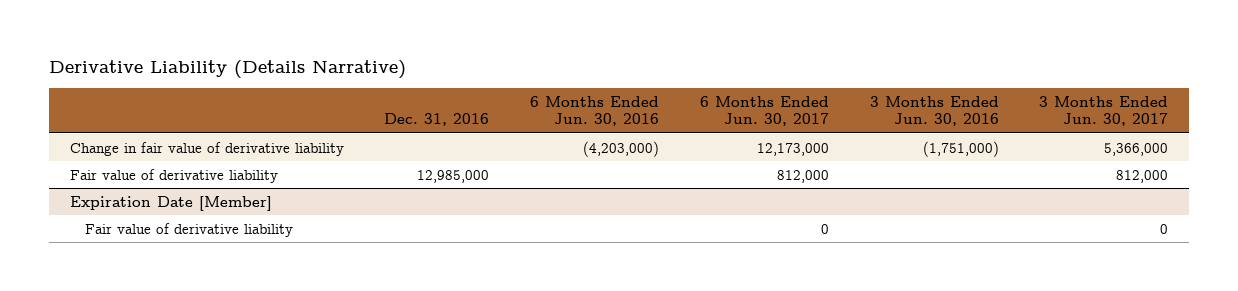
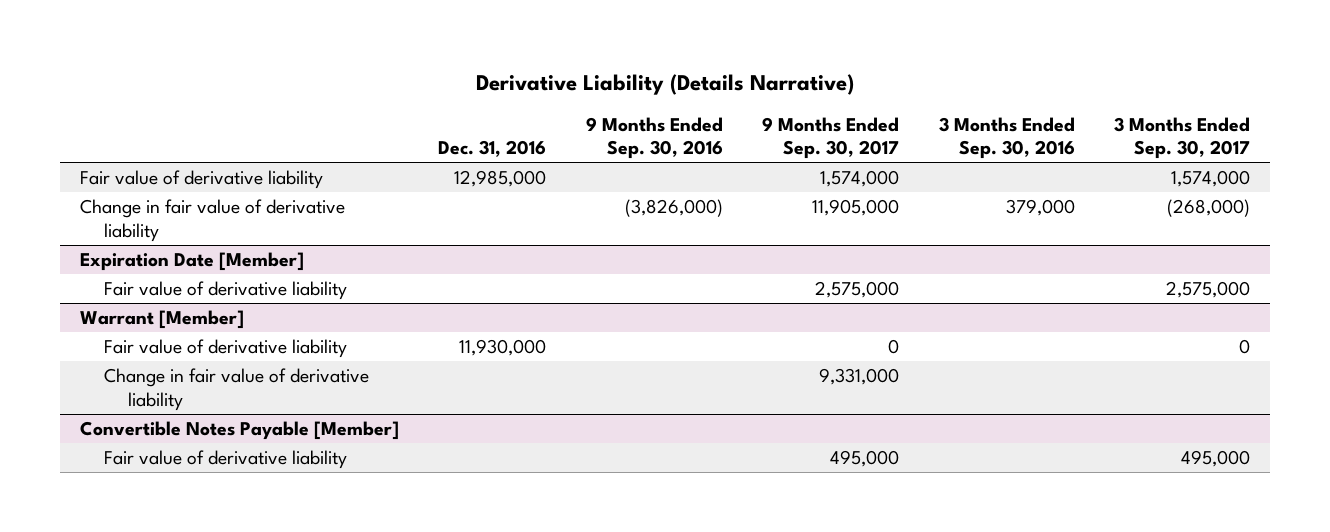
- | Dec. 31, 2016 | 6 Months Ended Jun. 30, 2016 | 6 Months Ended Jun. 30, 2017 | 3 Months Ended Jun. 30, 2016 | 3 Months Ended Jun. 30, 2017
+ | Dec. 31, 2016 | 9 Months Ended Sep. 30, 2016 | 9 Months Ended Sep. 30, 2017 | 3 Months Ended Sep. 30, 2016 | 3 Months Ended Sep. 30, 2017
moved down: Change in fair value of derivative liability | | (3,826,000) | 11,905,000 | 379,000 | (268,000)
+ Warrant [Member]
+ Fair value of derivative liability | 11,930,000 | | 0 | | 0
+ Change in fair value of derivative liability | | | 9,331,000 | |
+ Convertible Notes Payable [Member]
+ Fair value of derivative liability | | | 495,000 | | 495,000

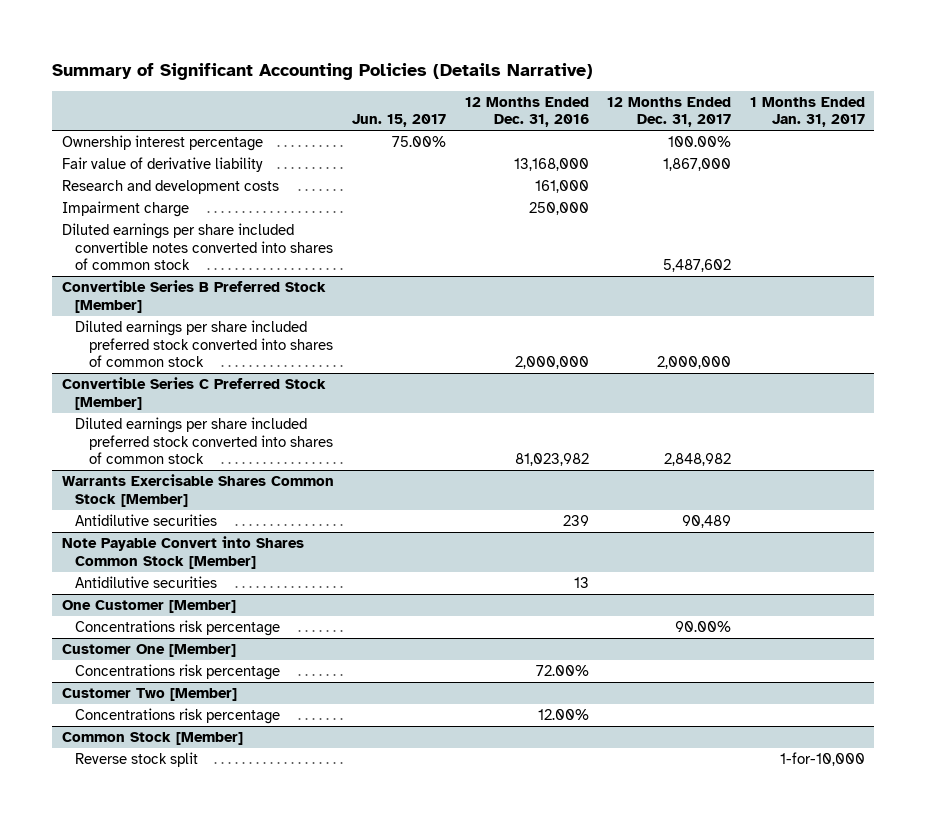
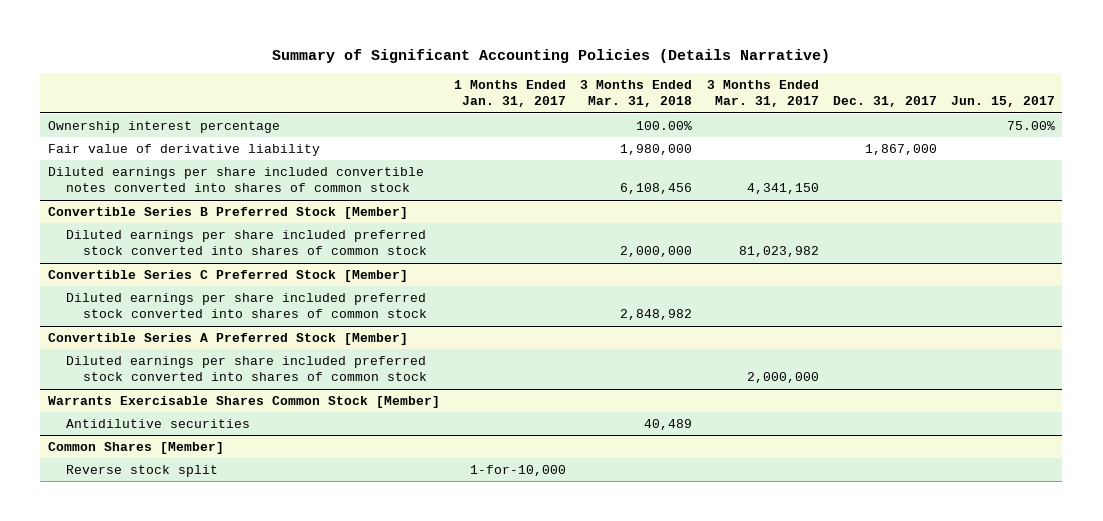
- | Jun. 15, 2017 | 12 Months Ended Dec. 31, 2016 | 12 Months Ended Dec. 31, 2017 | 1 Months Ended Jan. 31, 2017
+ | 1 Months Ended Jan. 31, 2017 | 3 Months Ended Mar. 31, 2018 | 3 Months Ended Mar. 31, 2017 | Dec. 31, 2017 | Jun. 15, 2017
- Research and development costs | | 161,000 | |
- Impairment charge | | 250,000 | |
+ Convertible Series A Preferred Stock [Member]
+ Diluted earnings per share included preferred stock converted into shares of common stock | | | 2,000,000 | |
- Note Payable Convert into Shares Common Stock [Member]
- Antidilutive securities | | 13 | |
- One Customer [Member]
- Concentrations risk percentage | | | 90.00% |
- Customer One [Member]
- Concentrations risk percentage | | 72.00% | |
- Customer Two [Member]
- Concentrations risk percentage | | 12.00% | |
- Common Stock [Member]
+ Common Shares [Member]

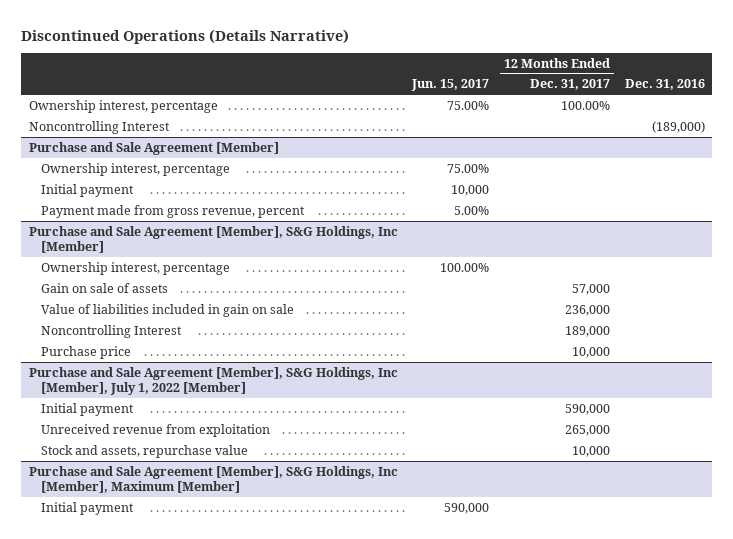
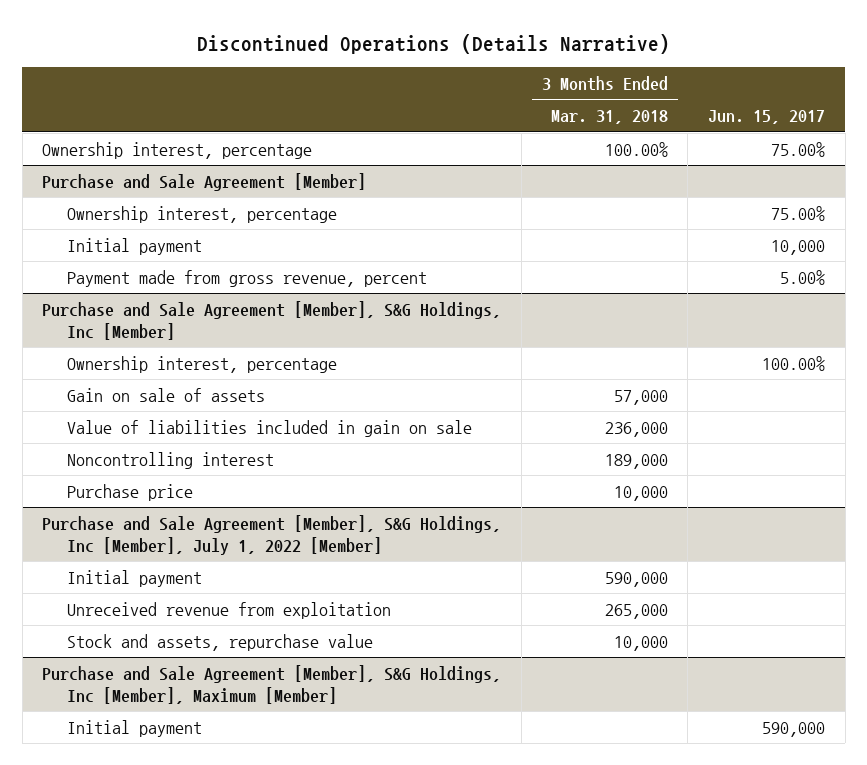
- | Jun. 15, 2017 | 12 Months Ended Dec. 31, 2017 | Dec. 31, 2016
+ | 3 Months Ended Mar. 31, 2018 | Jun. 15, 2017
- Noncontrolling Interest | | | (189,000)
@ Purchase and Sale Agreement [Member], S&G Holdings, Inc [Member]
- Noncontrolling Interest | | 189,000 |
+ Noncontrolling interest | 189,000 |

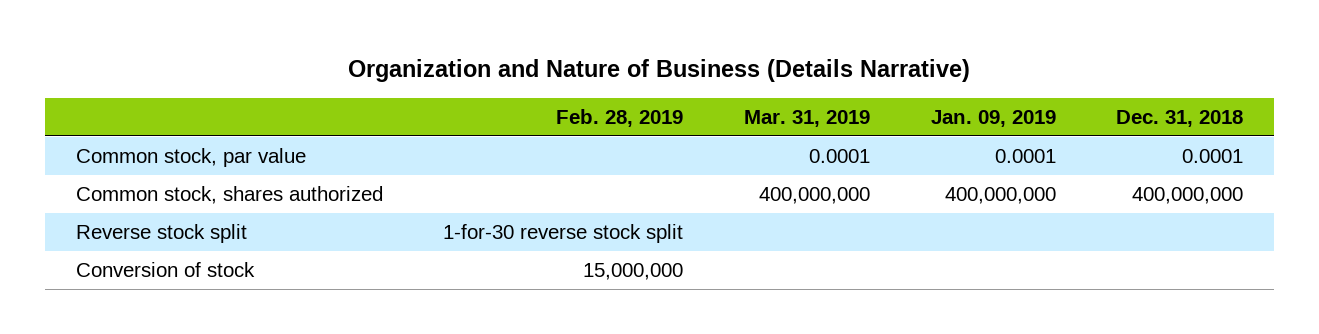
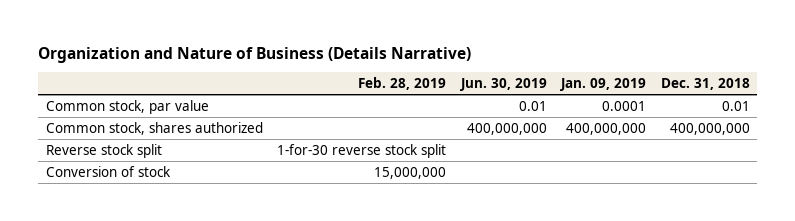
- | Feb. 28, 2019 | Mar. 31, 2019 | Jan. 09, 2019 | Dec. 31, 2018
+ | Feb. 28, 2019 | Jun. 30, 2019 | Jan. 09, 2019 | Dec. 31, 2018
- Common stock, par value | | 0.0001 | 0.0001 | 0.0001
+ Common stock, par value | | 0.01 | 0.0001 | 0.01

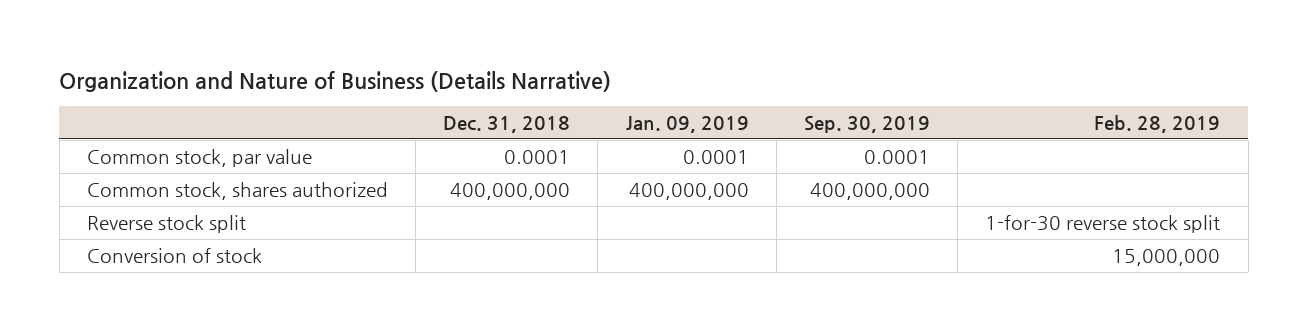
- | Feb. 28, 2019 | Jun. 30, 2019 | Jan. 09, 2019 | Dec. 31, 2018
+ | Dec. 31, 2018 | Jan. 09, 2019 | Sep. 30, 2019 | Feb. 28, 2019
- Common stock, par value | | 0.01 | 0.0001 | 0.01
+ Common stock, par value | 0.0001 | 0.0001 | 0.0001 |

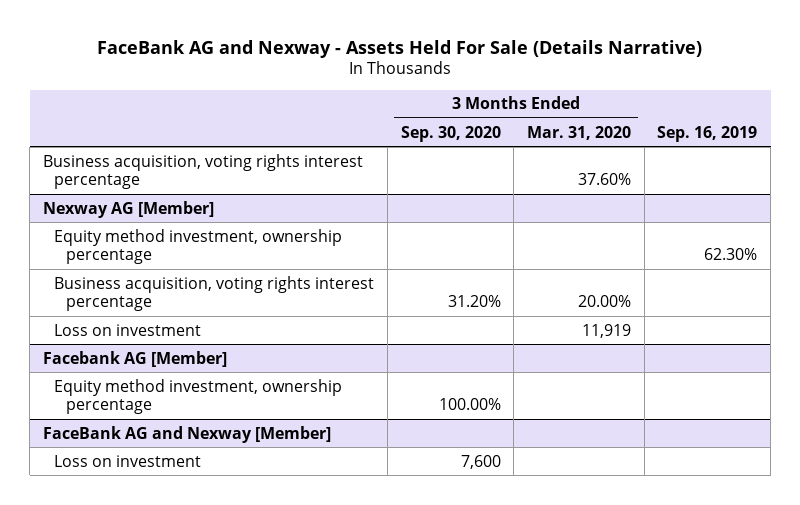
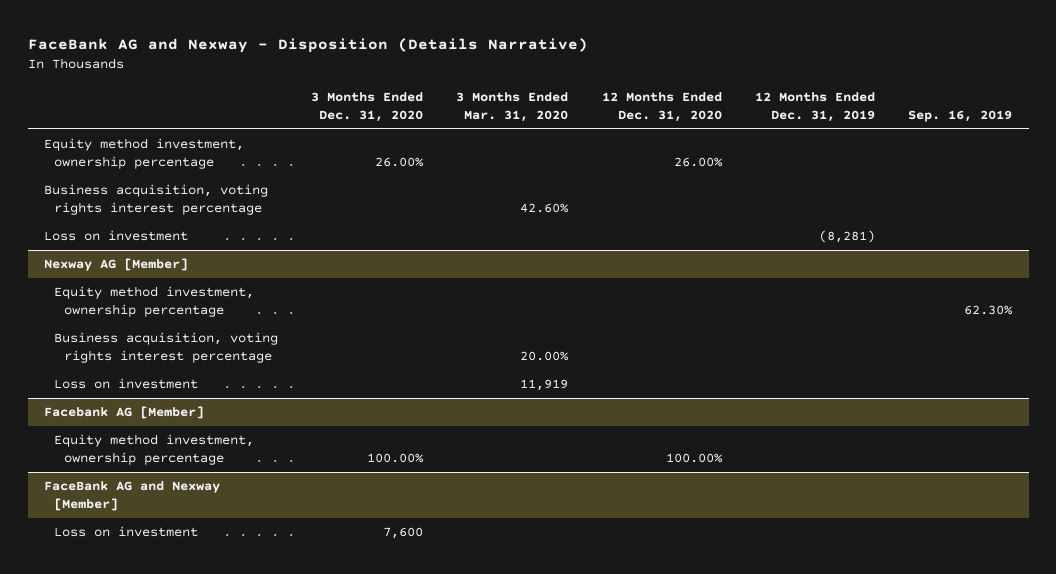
- FaceBank AG and Nexway - Assets Held For Sale (Details Narrative)
+ FaceBank AG and Nexway - Disposition (Details Narrative)
- | 3 Months Ended Sep. 30, 2020 | 3 Months Ended Mar. 31, 2020 | Sep. 16, 2019
+ | 3 Months Ended Dec. 31, 2020 | 3 Months Ended Mar. 31, 2020 | 12 Months Ended Dec. 31, 2020 | 12 Months Ended Dec. 31, 2019 | Sep. 16, 2019
- Business acquisition, voting rights interest percentage | | 37.60% |
+ Equity method investment, ownership percentage | 26.00% | | 26.00% | |
+ Business acquisition, voting rights interest percentage | | 42.60% | | |
+ Loss on investment | | | | (8,281) |

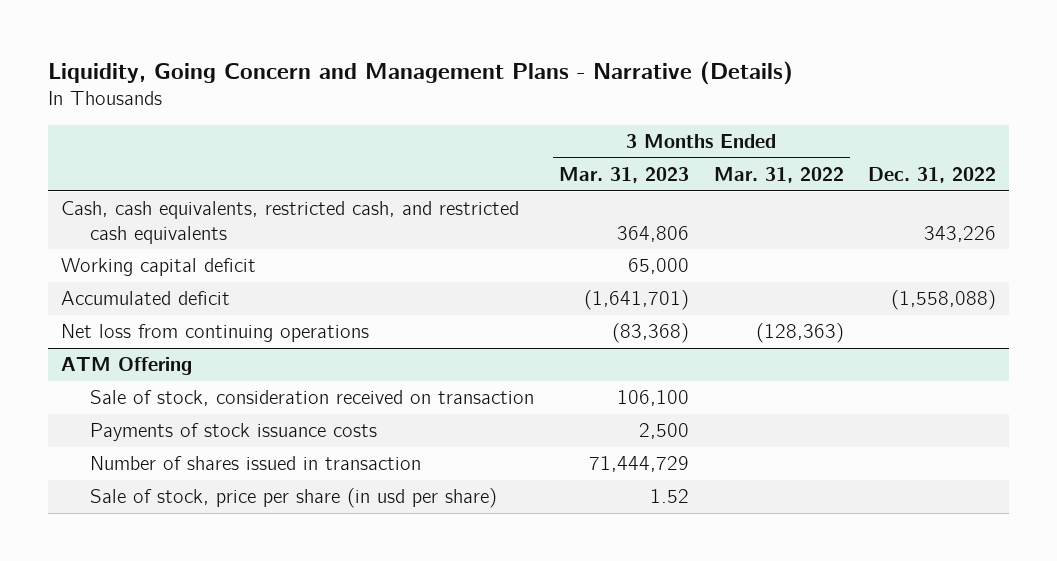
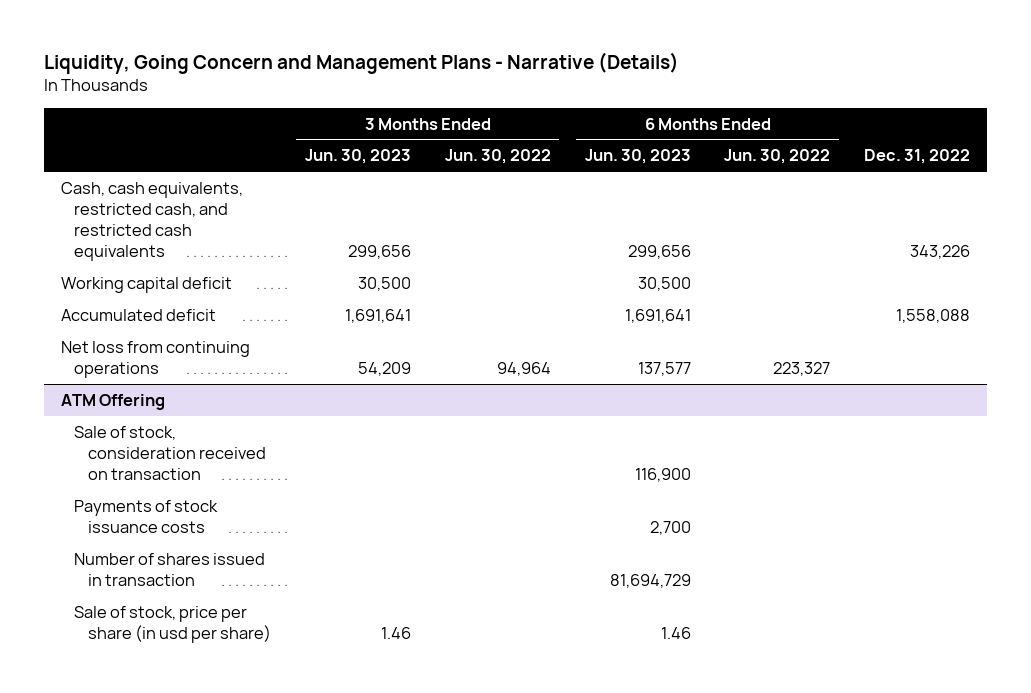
- | 3 Months Ended Mar. 31, 2023 | 3 Months Ended Mar. 31, 2022 | Dec. 31, 2022
+ | 3 Months Ended Jun. 30, 2023 | 3 Months Ended Jun. 30, 2022 | 6 Months Ended Jun. 30, 2023 | 6 Months Ended Jun. 30, 2022 | Dec. 31, 2022
- Accumulated deficit | (1,641,701) | | (1,558,088)
+ Accumulated deficit | 1,691,641 | | 1,691,641 | | 1,558,088

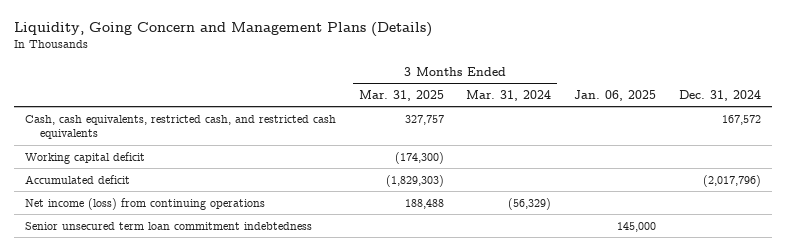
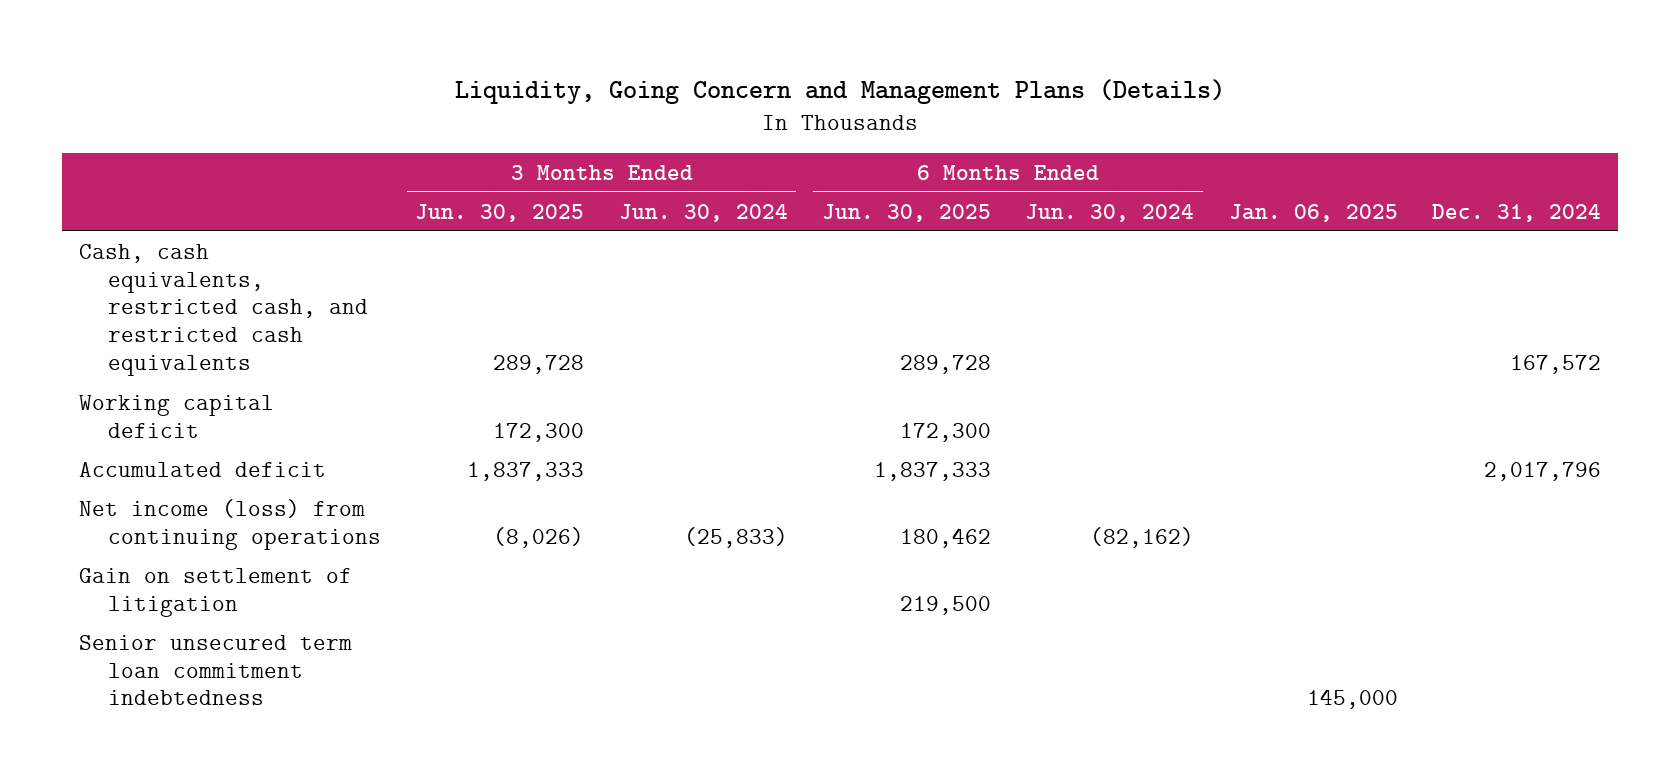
- | 3 Months Ended Mar. 31, 2025 | 3 Months Ended Mar. 31, 2024 | Jan. 06, 2025 | Dec. 31, 2024
+ | 3 Months Ended Jun. 30, 2025 | 3 Months Ended Jun. 30, 2024 | 6 Months Ended Jun. 30, 2025 | 6 Months Ended Jun. 30, 2024 | Jan. 06, 2025 | Dec. 31, 2024
- Accumulated deficit | (1,829,303) | | | (2,017,796)
+ Accumulated deficit | 1,837,333 | | 1,837,333 | | | 2,017,796
+ Gain on settlement of litigation | | | 219,500 | | |

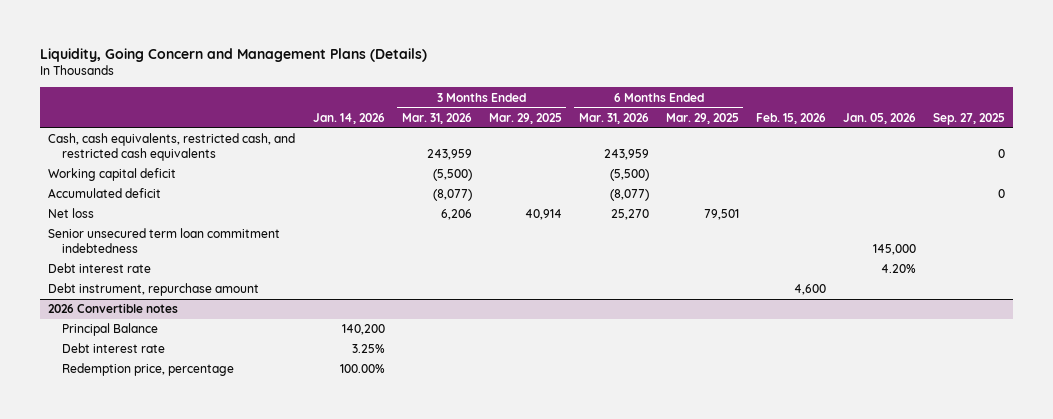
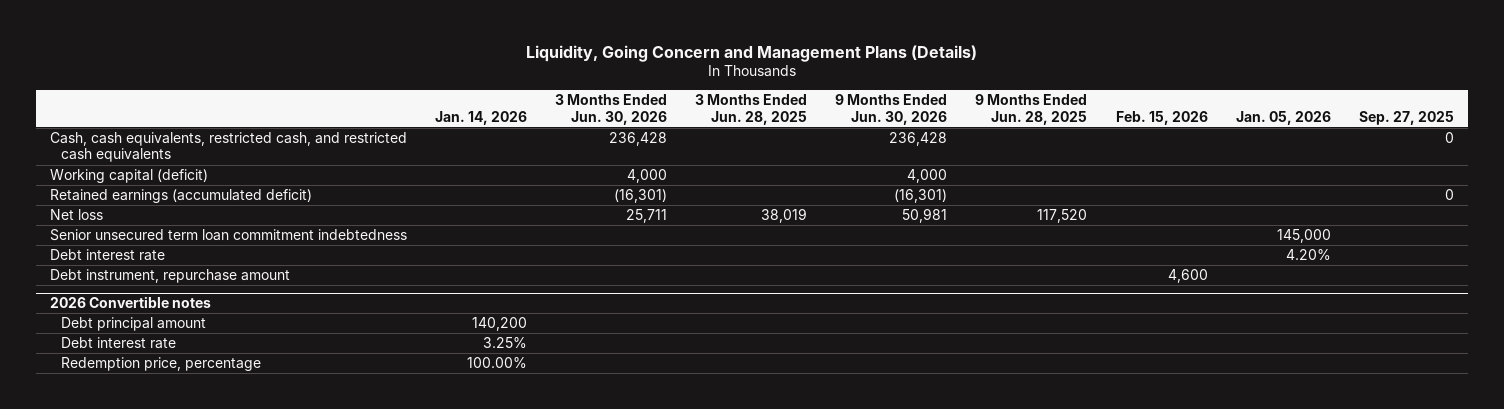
- | Jan. 14, 2026 | 3 Months Ended Mar. 31, 2026 | 3 Months Ended Mar. 29, 2025 | 6 Months Ended Mar. 31, 2026 | 6 Months Ended Mar. 29, 2025 | Feb. 15, 2026 | Jan. 05, 2026 | Sep. 27, 2025
+ | Jan. 14, 2026 | 3 Months Ended Jun. 30, 2026 | 3 Months Ended Jun. 28, 2025 | 9 Months Ended Jun. 30, 2026 | 9 Months Ended Jun. 28, 2025 | Feb. 15, 2026 | Jan. 05, 2026 | Sep. 27, 2025
- Working capital deficit | | (5,500) | | (5,500) | | | |
- Accumulated deficit | | (8,077) | | (8,077) | | | | 0
+ Working capital (deficit) | | 4,000 | | 4,000 | | | |
+ Retained earnings (accumulated deficit) | | (16,301) | | (16,301) | | | | 0
@ 2026 Convertible notes
- Principal Balance | 140,200 | | | | | | |
+ Debt principal amount | 140,200 | | | | | | |

